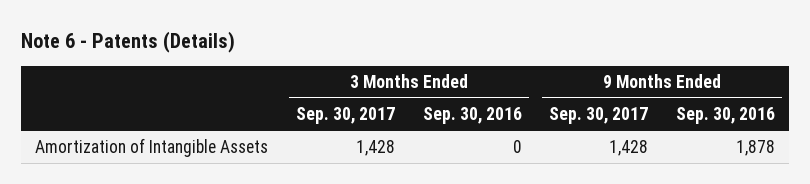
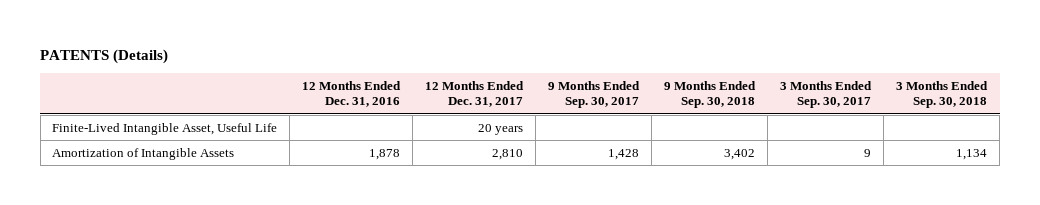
- Note 6 - Patents (Details)
+ PATENTS (Details)
- | 3 Months Ended Sep. 30, 2017 | 3 Months Ended Sep. 30, 2016 | 9 Months Ended Sep. 30, 2017 | 9 Months Ended Sep. 30, 2016
+ | 12 Months Ended Dec. 31, 2016 | 12 Months Ended Dec. 31, 2017 | 9 Months Ended Sep. 30, 2017 | 9 Months Ended Sep. 30, 2018 | 3 Months Ended Sep. 30, 2017 | 3 Months Ended Sep. 30, 2018
- Amortization of Intangible Assets | 1,428 | 0 | 1,428 | 1,878
+ Finite-Lived Intangible Asset, Useful Life | | 20 years | | | |
+ Amortization of Intangible Assets | 1,878 | 2,810 | 1,428 | 3,402 | 9 | 1,134

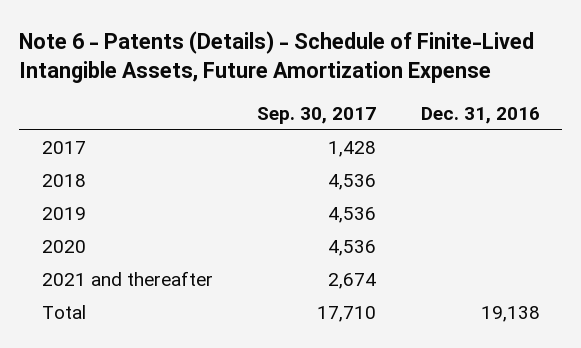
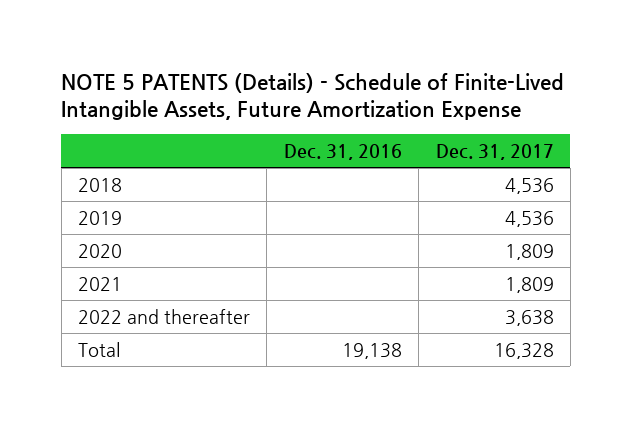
- Note 6 - Patents (Details) - Schedule of Finite-Lived Intangible Assets, Future Amortization Expense
+ NOTE 5 PATENTS (Details) - Schedule of Finite-Lived Intangible Assets, Future Amortization Expense
- | Sep. 30, 2017 | Dec. 31, 2016
+ | Dec. 31, 2016 | Dec. 31, 2017
- 2017 | 1,428 |
- 2021 and thereafter | 2,674 |
+ 2021 | | 1,809
+ 2022 and thereafter | | 3,638

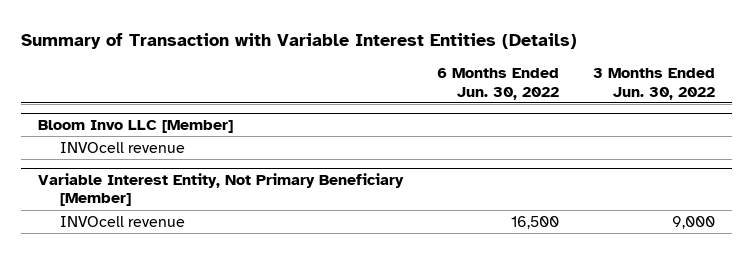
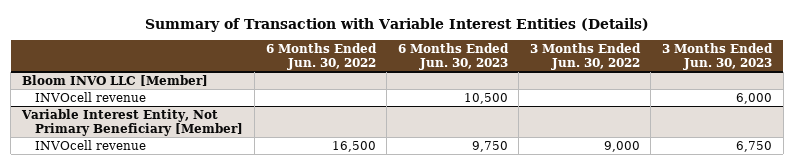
- | 6 Months Ended Jun. 30, 2022 | 3 Months Ended Jun. 30, 2022
+ | 6 Months Ended Jun. 30, 2022 | 6 Months Ended Jun. 30, 2023 | 3 Months Ended Jun. 30, 2022 | 3 Months Ended Jun. 30, 2023
- Bloom Invo LLC [Member]
+ Bloom INVO LLC [Member]

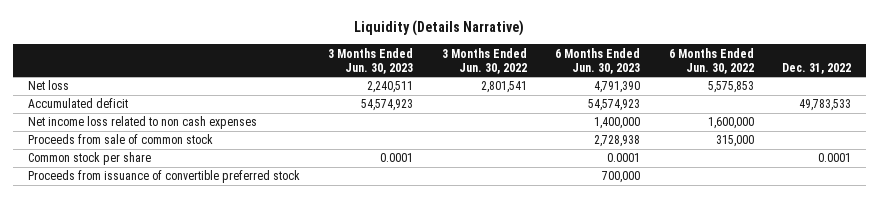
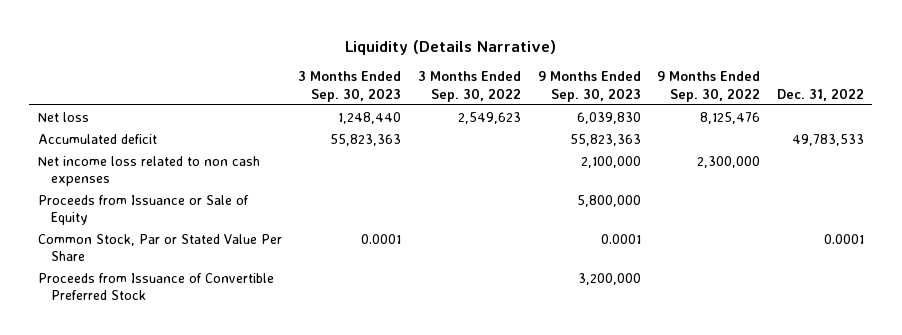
- | 3 Months Ended Jun. 30, 2023 | 3 Months Ended Jun. 30, 2022 | 6 Months Ended Jun. 30, 2023 | 6 Months Ended Jun. 30, 2022 | Dec. 31, 2022
+ | 3 Months Ended Sep. 30, 2023 | 3 Months Ended Sep. 30, 2022 | 9 Months Ended Sep. 30, 2023 | 9 Months Ended Sep. 30, 2022 | Dec. 31, 2022
- Proceeds from sale of common stock | | | 2,728,938 | 315,000 |
- Common stock per share | 0.0001 | | 0.0001 | | 0.0001
- Proceeds from issuance of convertible preferred stock | | | 700,000 | |
+ Proceeds from Issuance or Sale of Equity | | | 5,800,000 | |
+ Common Stock, Par or Stated Value Per Share | 0.0001 | | 0.0001 | | 0.0001
+ Proceeds from Issuance of Convertible Preferred Stock | | | 3,200,000 | |

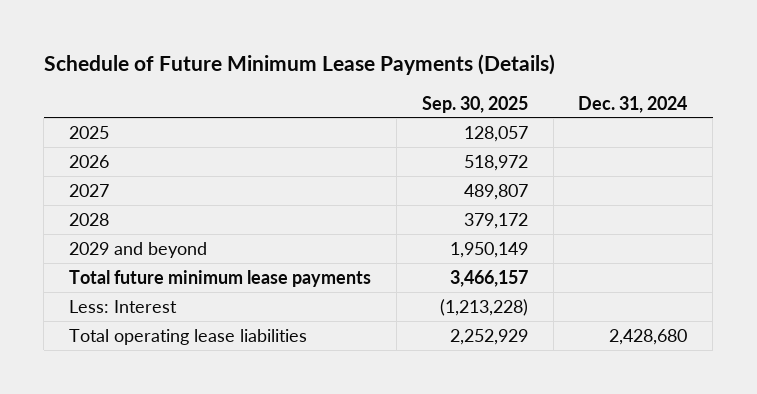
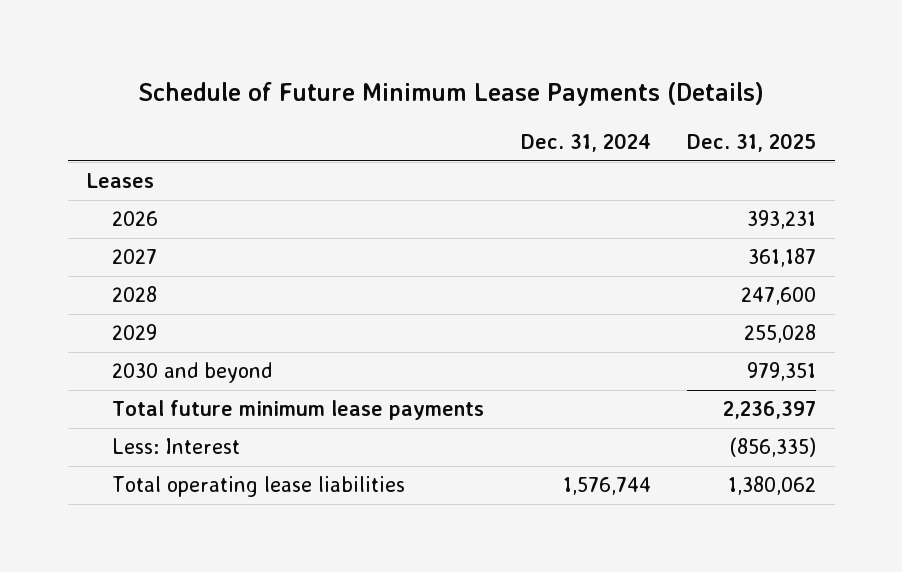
- | Sep. 30, 2025 | Dec. 31, 2024
+ | Dec. 31, 2024 | Dec. 31, 2025
- 2025 | 128,057 |
+ Leases
- 2029 and beyond | 1,950,149 |
+ 2029 | | 255,028
+ 2030 and beyond | | 979,351
- Total operating lease liabilities | 2,252,929 | 2,428,680
+ Total operating lease liabilities | 1,576,744 | 1,380,062

